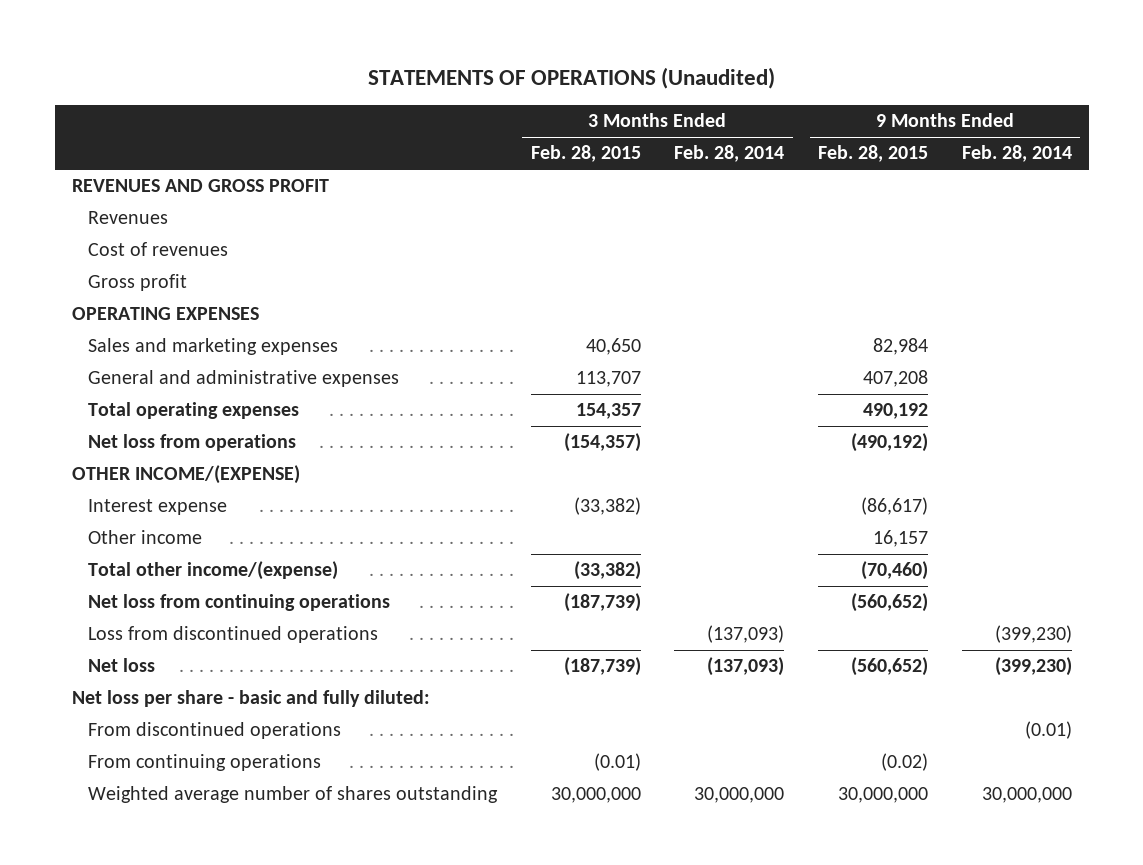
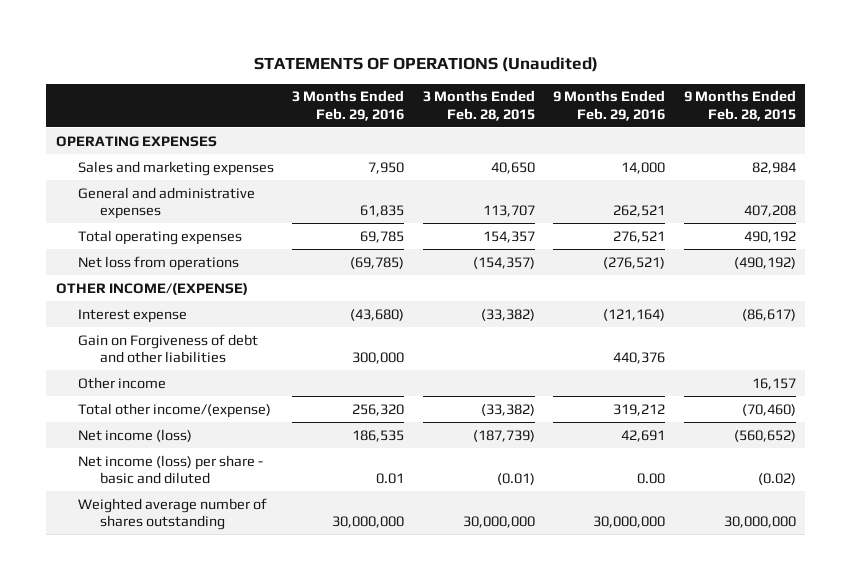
- | 3 Months Ended Feb. 28, 2015 | 3 Months Ended Feb. 28, 2014 | 9 Months Ended Feb. 28, 2015 | 9 Months Ended Feb. 28, 2014
+ | 3 Months Ended Feb. 29, 2016 | 3 Months Ended Feb. 28, 2015 | 9 Months Ended Feb. 29, 2016 | 9 Months Ended Feb. 28, 2015
- REVENUES AND GROSS PROFIT
- Revenues
- Cost of revenues
- Gross profit
+ Gain on Forgiveness of debt and other liabilities | 300,000 | | 440,376 |
- Net loss from continuing operations | (187,739) | | (560,652) |
- Loss from discontinued operations | | (137,093) | | (399,230)
- Net loss | (187,739) | (137,093) | (560,652) | (399,230)
- Net loss per share - basic and fully diluted:
- From discontinued operations | | | | (0.01)
- From continuing operations | (0.01) | | (0.02) |
+ Net income (loss) | 186,535 | (187,739) | 42,691 | (560,652)
+ Net income (loss) per share - basic and diluted | 0.01 | (0.01) | 0.00 | (0.02)

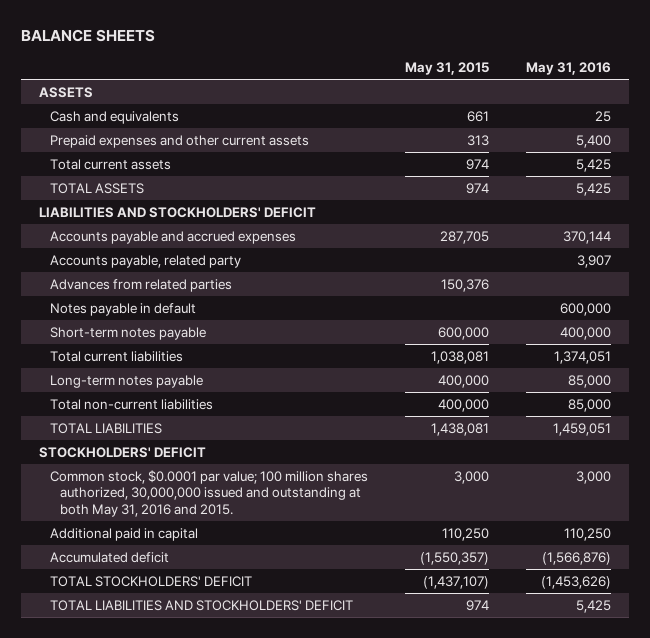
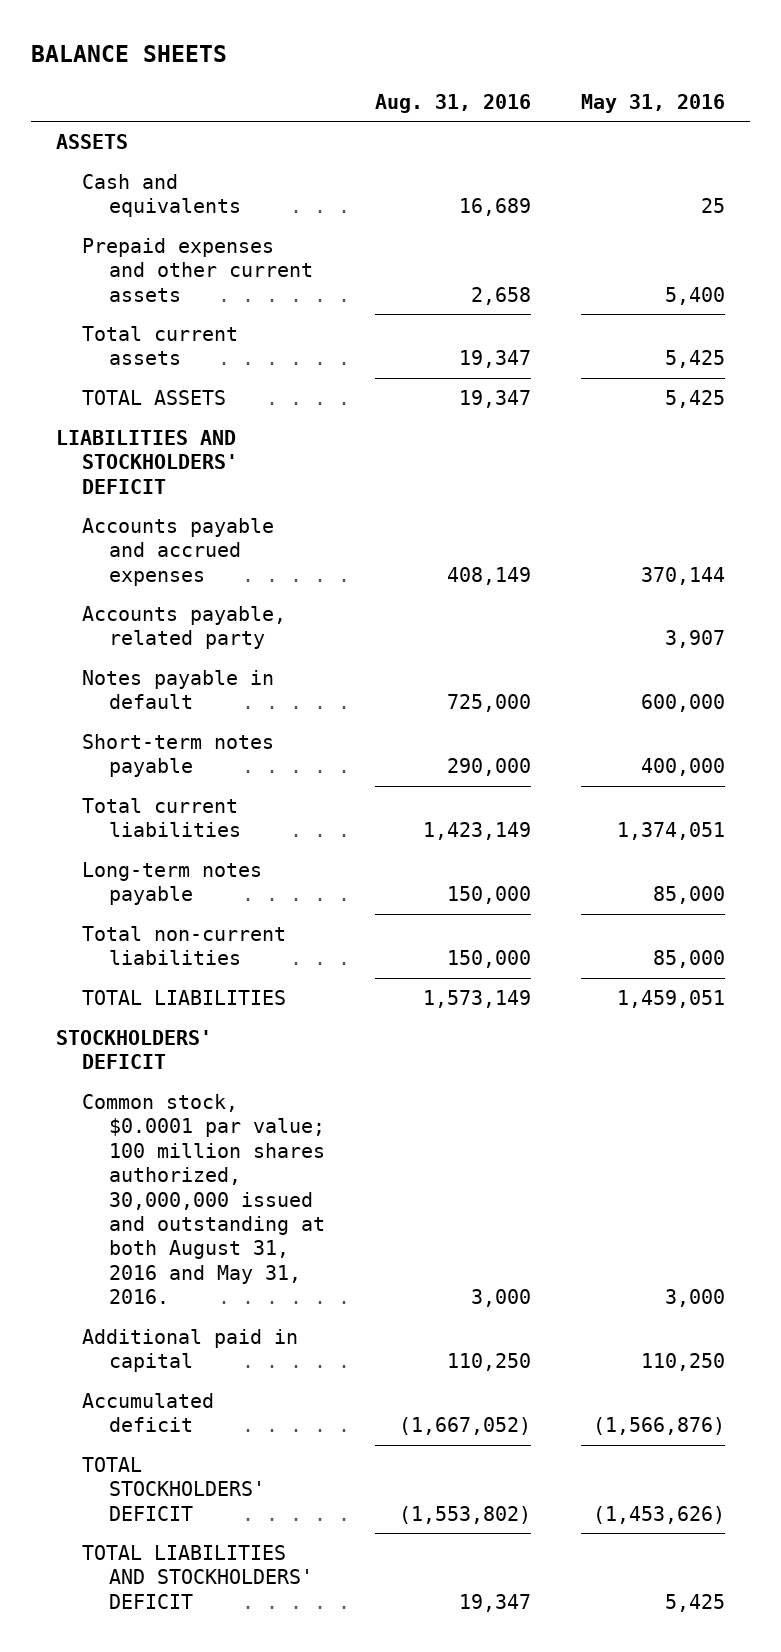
- | May 31, 2015 | May 31, 2016
+ | Aug. 31, 2016 | May 31, 2016
- Advances from related parties | 150,376 |
- Common stock, $0.0001 par value; 100 million shares authorized, 30,000,000 issued and outstanding at both May 31, 2016 and 2015. | 3,000 | 3,000
+ Common stock, $0.0001 par value; 100 million shares authorized, 30,000,000 issued and outstanding at both August 31, 2016 and May 31, 2016. | 3,000 | 3,000

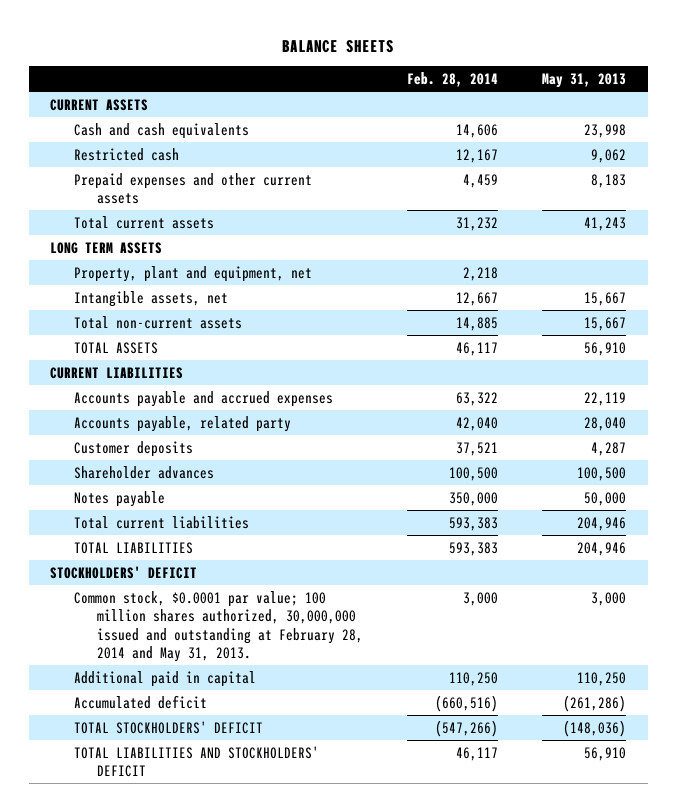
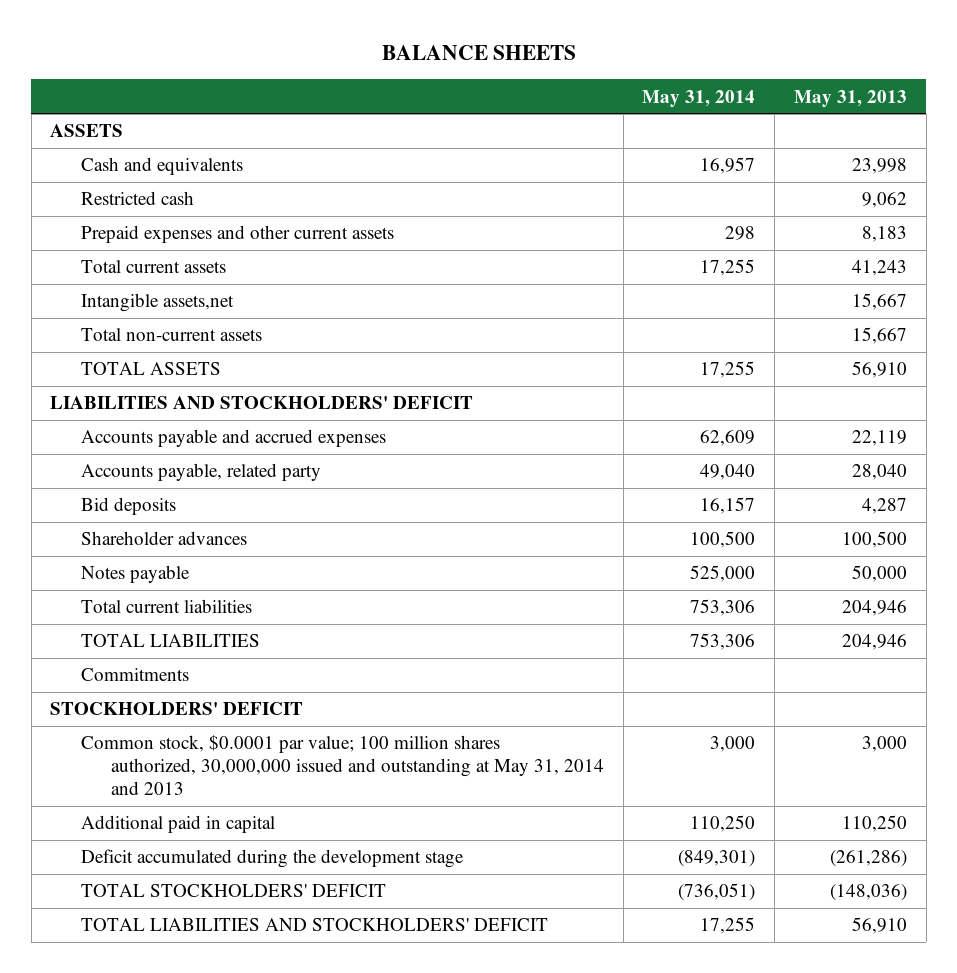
- | Feb. 28, 2014 | May 31, 2013
+ | May 31, 2014 | May 31, 2013
- CURRENT ASSETS
- Cash and cash equivalents | 14,606 | 23,998
+ ASSETS
+ Cash and equivalents | 16,957 | 23,998
- LONG TERM ASSETS
- Property, plant and equipment, net | 2,218 |
- Intangible assets, net | 12,667 | 15,667
+ Intangible assets,net | | 15,667
- CURRENT LIABILITIES
+ LIABILITIES AND STOCKHOLDERS' DEFICIT
- Customer deposits | 37,521 | 4,287
+ Bid deposits | 16,157 | 4,287
+ Commitments
- Common stock, $0.0001 par value; 100 million shares authorized, 30,000,000 issued and outstanding at February 28, 2014 and May 31, 2013. | 3,000 | 3,000
+ Common stock, $0.0001 par value; 100 million shares authorized, 30,000,000 issued and outstanding at May 31, 2014 and 2013 | 3,000 | 3,000
- Accumulated deficit | (660,516) | (261,286)
+ Deficit accumulated during the development stage | (849,301) | (261,286)

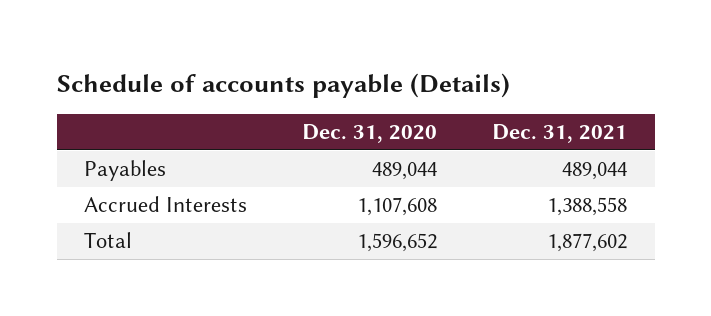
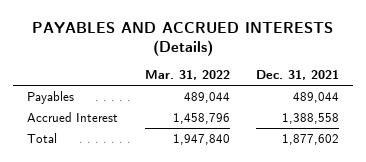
- Schedule of accounts payable (Details)
+ PAYABLES AND ACCRUED INTERESTS (Details)
- | Dec. 31, 2020 | Dec. 31, 2021
+ | Mar. 31, 2022 | Dec. 31, 2021
- Accrued Interests | 1,107,608 | 1,388,558
+ Accrued Interest | 1,458,796 | 1,388,558

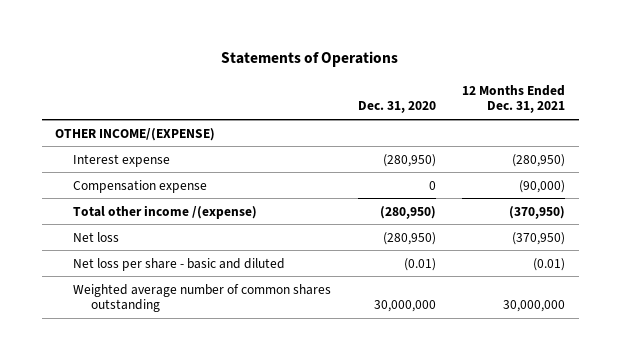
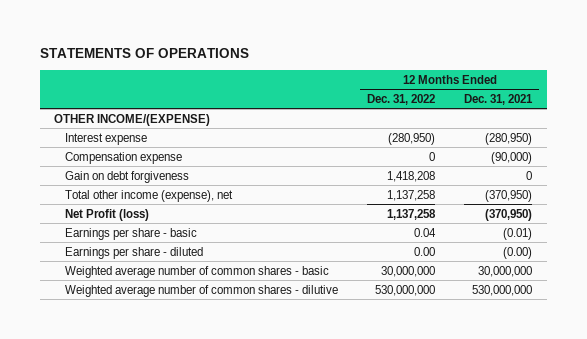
- Statements of Operations
+ STATEMENTS OF OPERATIONS
- | Dec. 31, 2020 | 12 Months Ended Dec. 31, 2021
+ | 12 Months Ended Dec. 31, 2022 | 12 Months Ended Dec. 31, 2021
- Total other income /(expense) | (280,950) | (370,950)
- Net loss | (280,950) | (370,950)
- Net loss per share - basic and diluted | (0.01) | (0.01)
- Weighted average number of common shares outstanding | 30,000,000 | 30,000,000
+ Gain on debt forgiveness | 1,418,208 | 0
+ Total other income (expense), net | 1,137,258 | (370,950)
+ Net Profit (loss) | 1,137,258 | (370,950)
+ Earnings per share - basic | 0.04 | (0.01)
+ Earnings per share - diluted | 0.00 | (0.00)
+ Weighted average number of common shares - basic | 30,000,000 | 30,000,000
+ Weighted average number of common shares - dilutive | 530,000,000 | 530,000,000

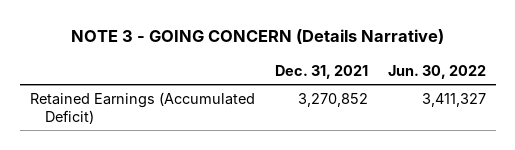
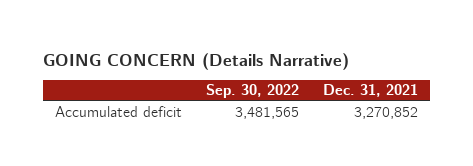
- NOTE 3 - GOING CONCERN (Details Narrative)
+ GOING CONCERN (Details Narrative)
- | Dec. 31, 2021 | Jun. 30, 2022
+ | Sep. 30, 2022 | Dec. 31, 2021
- Retained Earnings (Accumulated Deficit) | 3,270,852 | 3,411,327
+ Accumulated deficit | 3,481,565 | 3,270,852

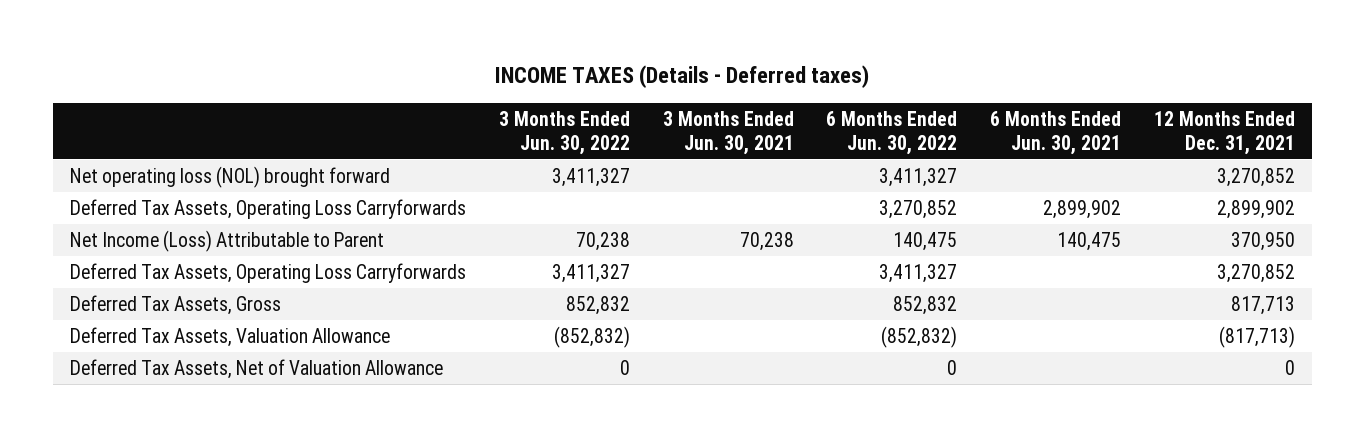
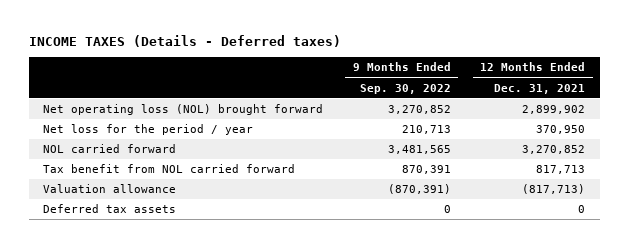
- | 3 Months Ended Jun. 30, 2022 | 3 Months Ended Jun. 30, 2021 | 6 Months Ended Jun. 30, 2022 | 6 Months Ended Jun. 30, 2021 | 12 Months Ended Dec. 31, 2021
+ | 9 Months Ended Sep. 30, 2022 | 12 Months Ended Dec. 31, 2021
- Net operating loss (NOL) brought forward | 3,411,327 | | 3,411,327 | | 3,270,852
- Deferred Tax Assets, Operating Loss Carryforwards | | | 3,270,852 | 2,899,902 | 2,899,902
- Net Income (Loss) Attributable to Parent | 70,238 | 70,238 | 140,475 | 140,475 | 370,950
- Deferred Tax Assets, Operating Loss Carryforwards | 3,411,327 | | 3,411,327 | | 3,270,852
- Deferred Tax Assets, Gross | 852,832 | | 852,832 | | 817,713
- Deferred Tax Assets, Valuation Allowance | (852,832) | | (852,832) | | (817,713)
- Deferred Tax Assets, Net of Valuation Allowance | 0 | | 0 | | 0
+ Net operating loss (NOL) brought forward | 3,270,852 | 2,899,902
+ Net loss for the period / year | 210,713 | 370,950
+ NOL carried forward | 3,481,565 | 3,270,852
+ Tax benefit from NOL carried forward | 870,391 | 817,713
+ Valuation allowance | (870,391) | (817,713)
+ Deferred tax assets | 0 | 0

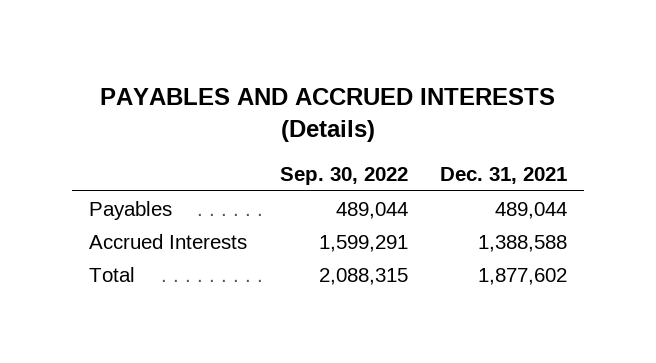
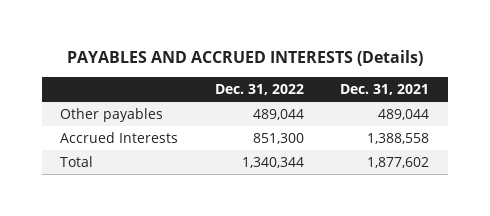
- | Sep. 30, 2022 | Dec. 31, 2021
+ | Dec. 31, 2022 | Dec. 31, 2021
- Payables | 489,044 | 489,044
- Accrued Interests | 1,599,291 | 1,388,588
+ Other payables | 489,044 | 489,044
+ Accrued Interests | 851,300 | 1,388,558

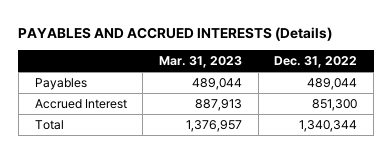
- | Dec. 31, 2022 | Dec. 31, 2021
+ | Mar. 31, 2023 | Dec. 31, 2022
- Other payables | 489,044 | 489,044
- Accrued Interests | 851,300 | 1,388,558
+ Payables | 489,044 | 489,044
+ Accrued Interest | 887,913 | 851,300

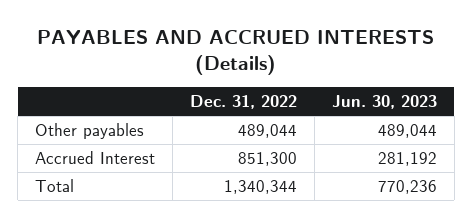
- | Mar. 31, 2023 | Dec. 31, 2022
+ | Dec. 31, 2022 | Jun. 30, 2023
- Payables | 489,044 | 489,044
+ Other payables | 489,044 | 489,044

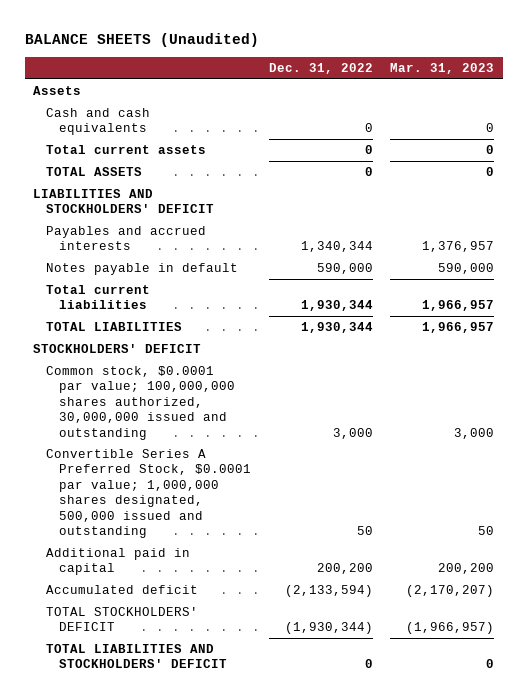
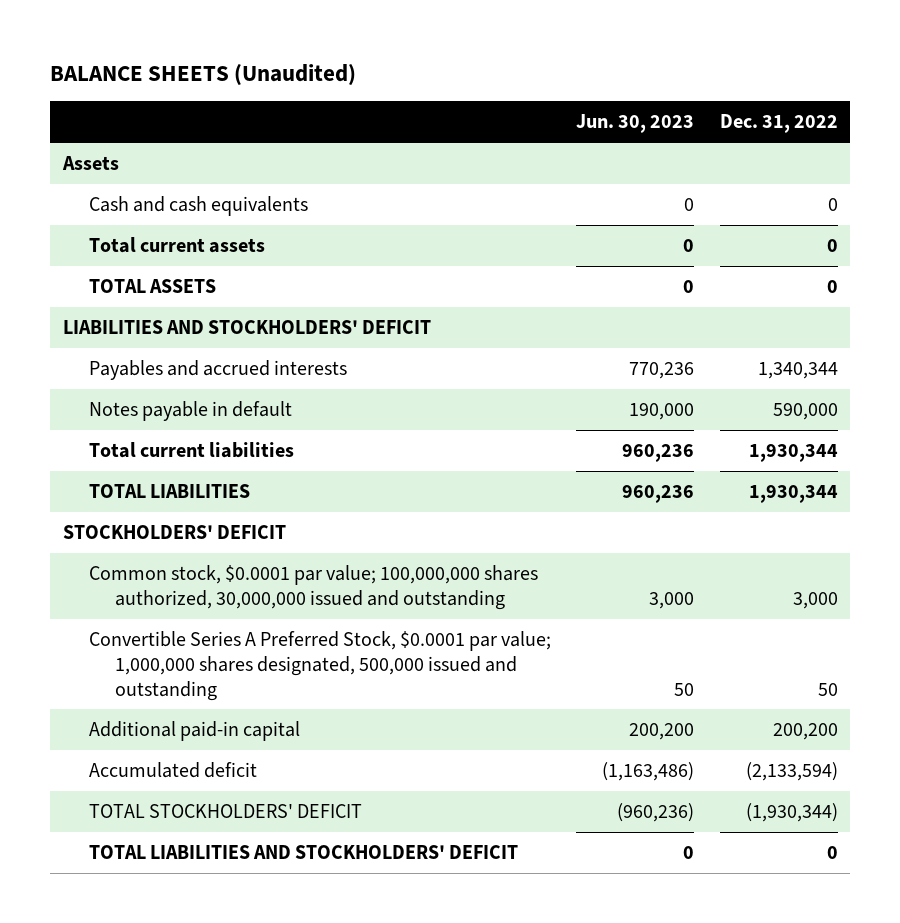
- | Dec. 31, 2022 | Mar. 31, 2023
+ | Jun. 30, 2023 | Dec. 31, 2022
- Additional paid in capital | 200,200 | 200,200
+ Additional paid-in capital | 200,200 | 200,200

